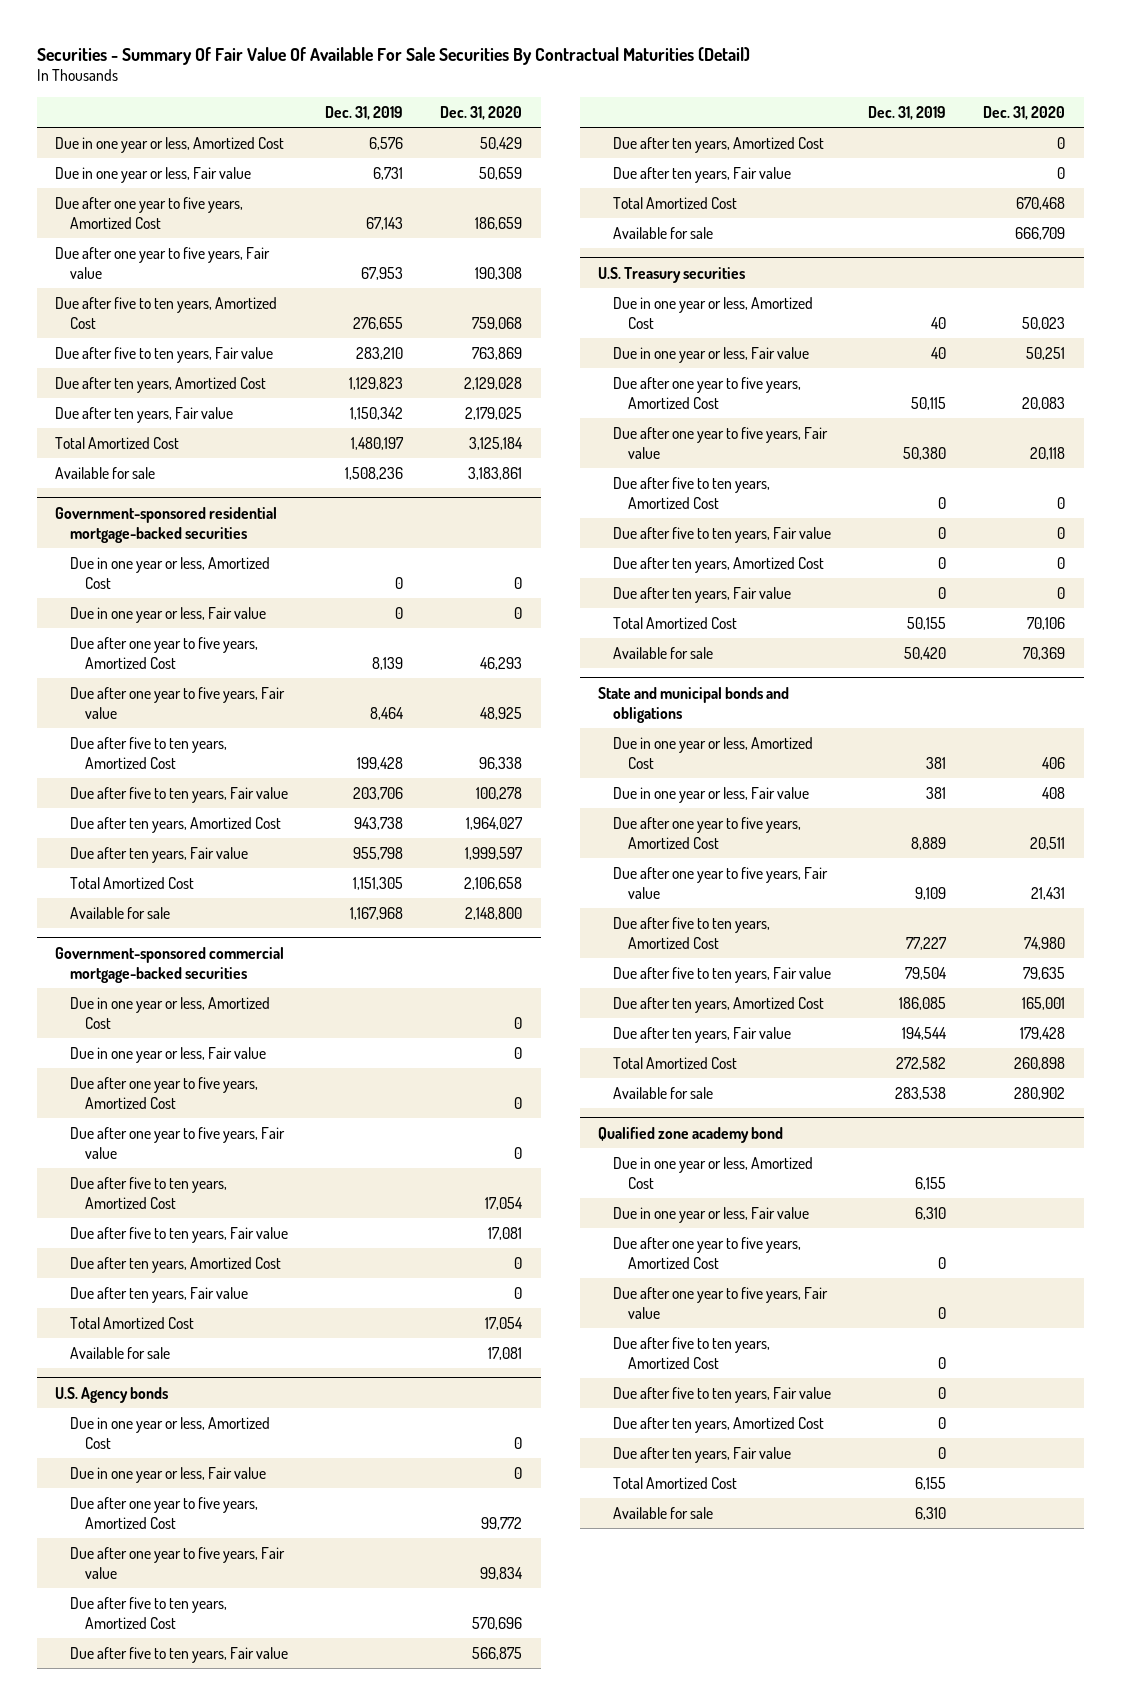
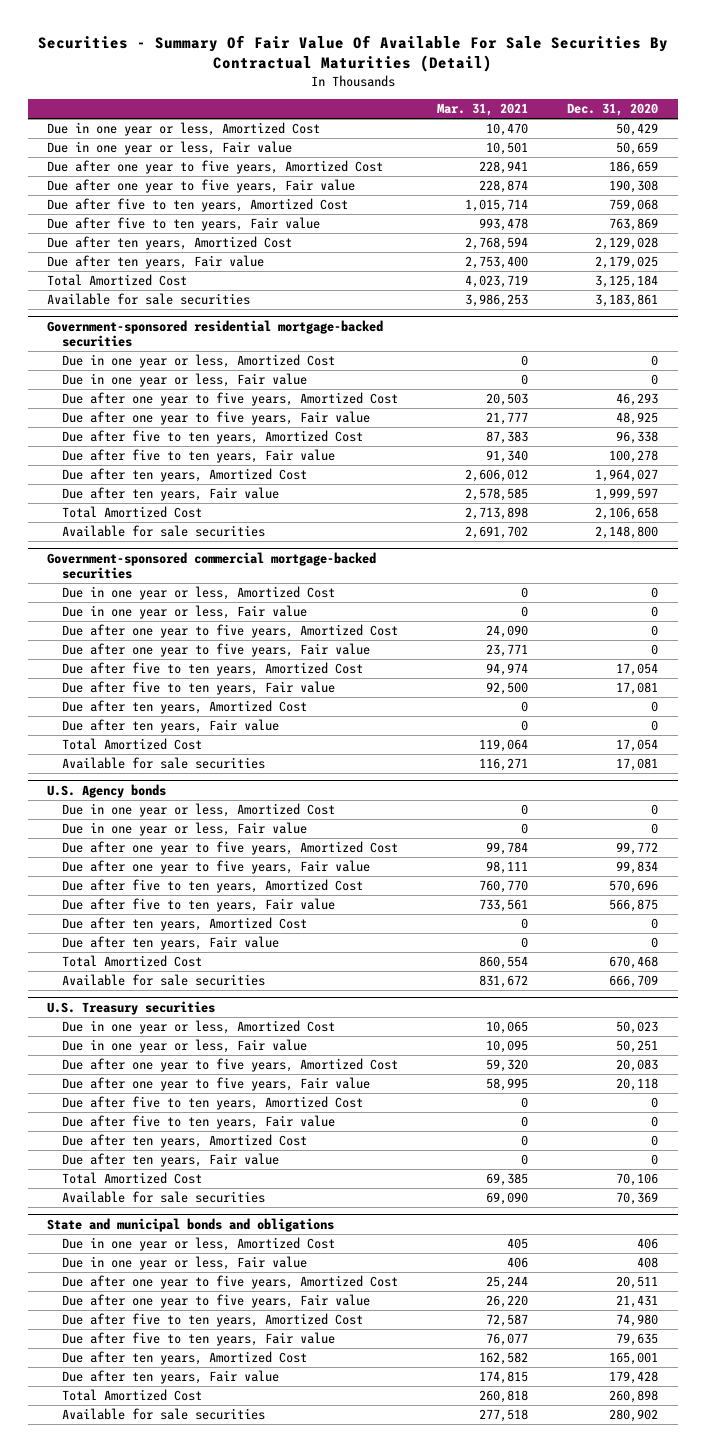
- | Dec. 31, 2019 | Dec. 31, 2020
+ | Mar. 31, 2021 | Dec. 31, 2020
- Available for sale | 1,508,236 | 3,183,861
+ Available for sale securities | 3,986,253 | 3,183,861
@ Government-sponsored residential mortgage-backed securities
- Available for sale | 1,167,968 | 2,148,800
+ Available for sale securities | 2,691,702 | 2,148,800
@ Government-sponsored commercial mortgage-backed securities
- Available for sale | | 17,081
+ Available for sale securities | 116,271 | 17,081
@ U.S. Agency bonds
- Available for sale | | 666,709
+ Available for sale securities | 831,672 | 666,709
@ U.S. Treasury securities
- Available for sale | 50,420 | 70,369
+ Available for sale securities | 69,090 | 70,369
@ State and municipal bonds and obligations
- Available for sale | 283,538 | 280,902
- Qualified zone academy bond
- Due in one year or less, Amortized Cost | 6,155 |
- Due in one year or less, Fair value | 6,310 |
- Due after one year to five years, Amortized Cost | 0 |
- Due after one year to five years, Fair value | 0 |
- Due after five to ten years, Amortized Cost | 0 |
- Due after five to ten years, Fair value | 0 |
- Due after ten years, Amortized Cost | 0 |
- Due after ten years, Fair value | 0 |
- Total Amortized Cost | 6,155 |
- Available for sale | 6,310 |
@ State and municipal bonds and obligations
+ Available for sale securities | 277,518 | 280,902

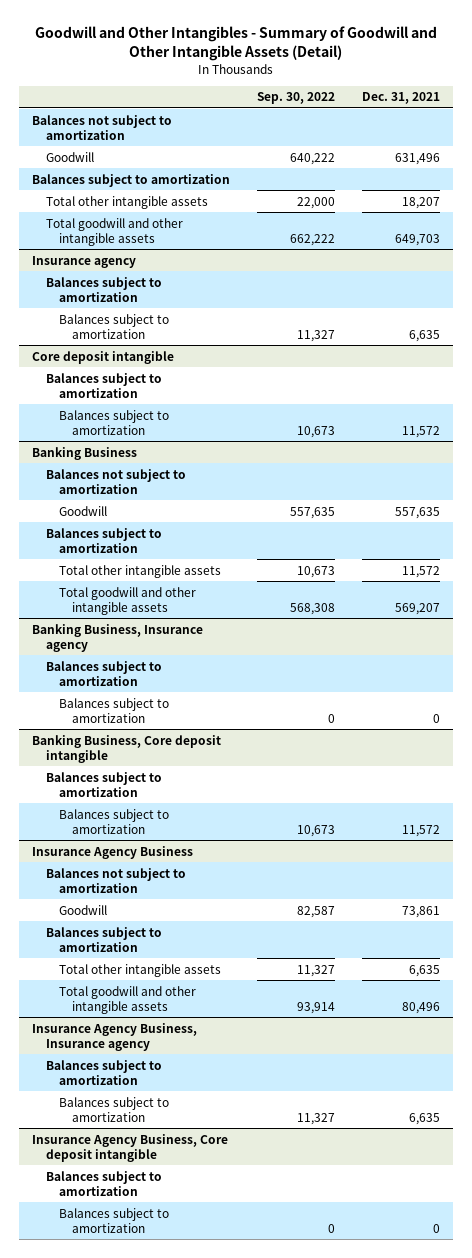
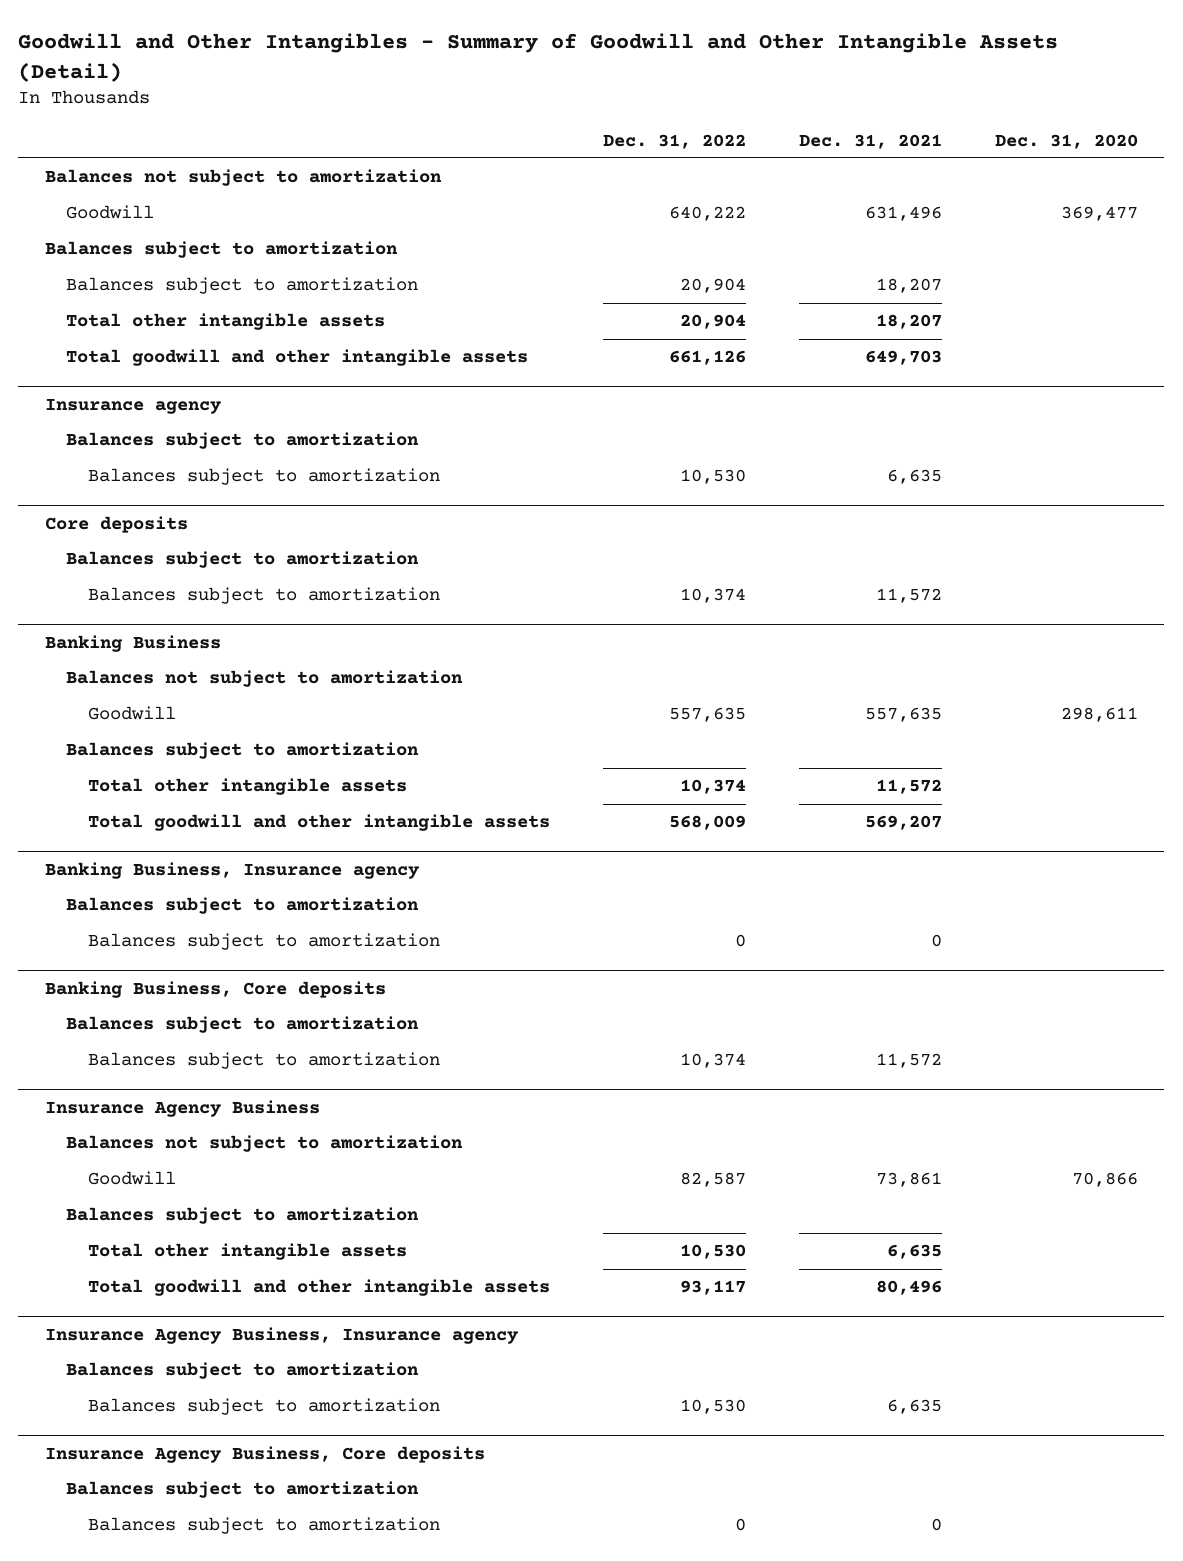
- | Sep. 30, 2022 | Dec. 31, 2021
+ | Dec. 31, 2022 | Dec. 31, 2021 | Dec. 31, 2020
+ Balances subject to amortization | 20,904 | 18,207 |
- Core deposit intangible
+ Core deposits
- Banking Business, Core deposit intangible
+ Banking Business, Core deposits
- Insurance Agency Business, Core deposit intangible
+ Insurance Agency Business, Core deposits

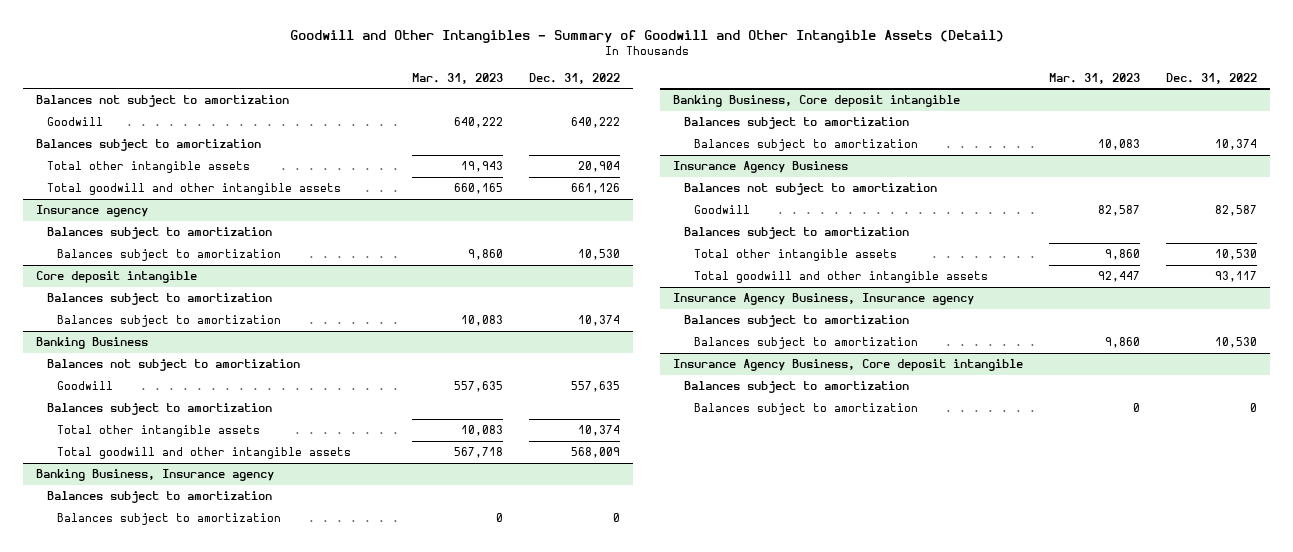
- | Dec. 31, 2022 | Dec. 31, 2021 | Dec. 31, 2020
+ | Mar. 31, 2023 | Dec. 31, 2022
- Balances subject to amortization | 20,904 | 18,207 |
- Core deposits
+ Core deposit intangible
- Banking Business, Core deposits
+ Banking Business, Core deposit intangible
- Insurance Agency Business, Core deposits
+ Insurance Agency Business, Core deposit intangible

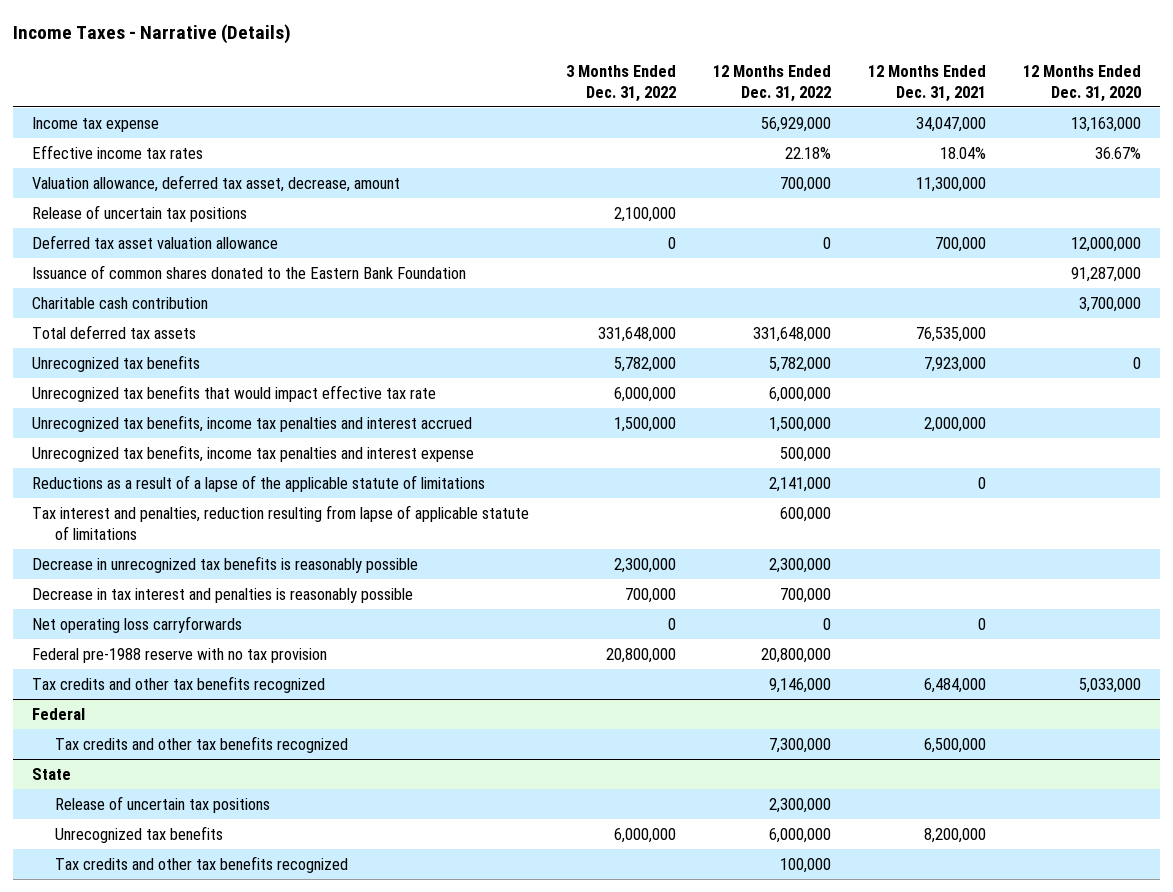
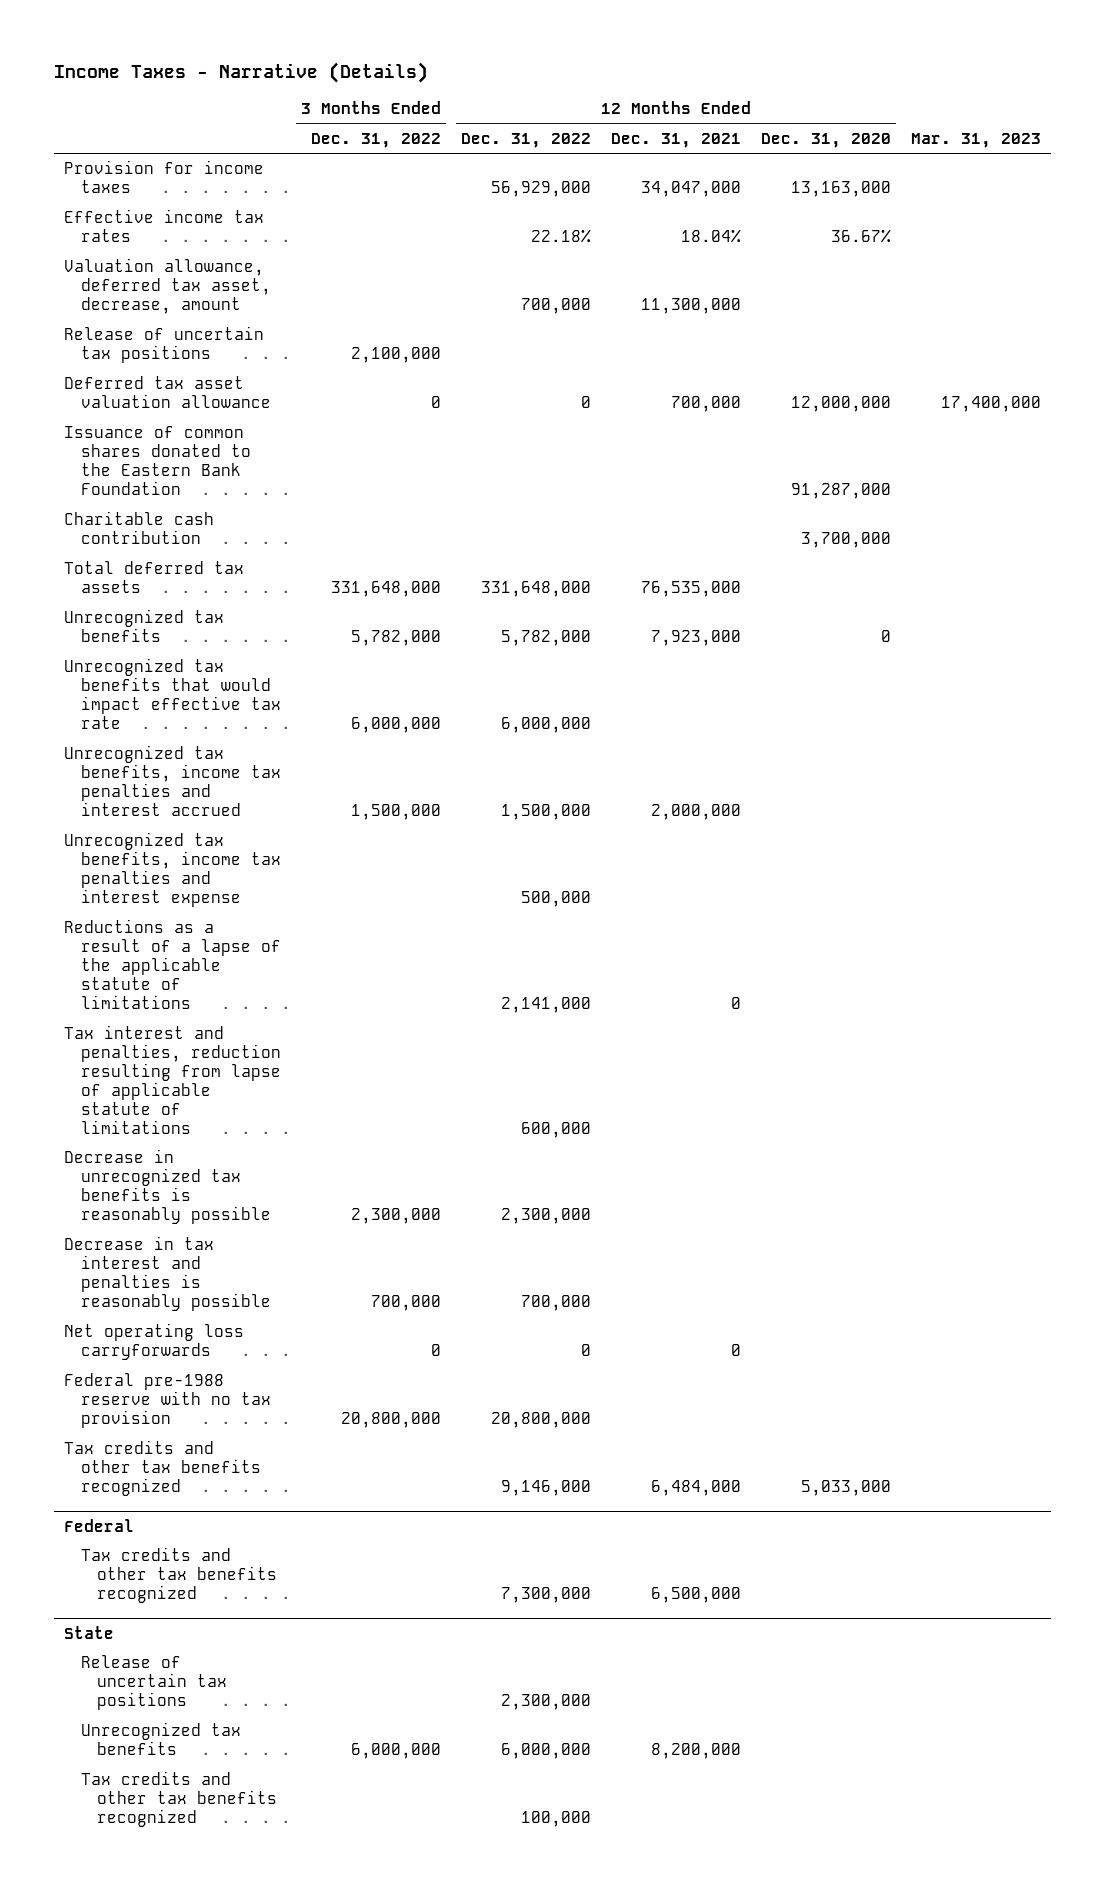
- | 3 Months Ended Dec. 31, 2022 | 12 Months Ended Dec. 31, 2022 | 12 Months Ended Dec. 31, 2021 | 12 Months Ended Dec. 31, 2020
+ | 3 Months Ended Dec. 31, 2022 | 12 Months Ended Dec. 31, 2022 | 12 Months Ended Dec. 31, 2021 | 12 Months Ended Dec. 31, 2020 | Mar. 31, 2023
- Income tax expense | | 56,929,000 | 34,047,000 | 13,163,000
+ Provision for income taxes | | 56,929,000 | 34,047,000 | 13,163,000 |

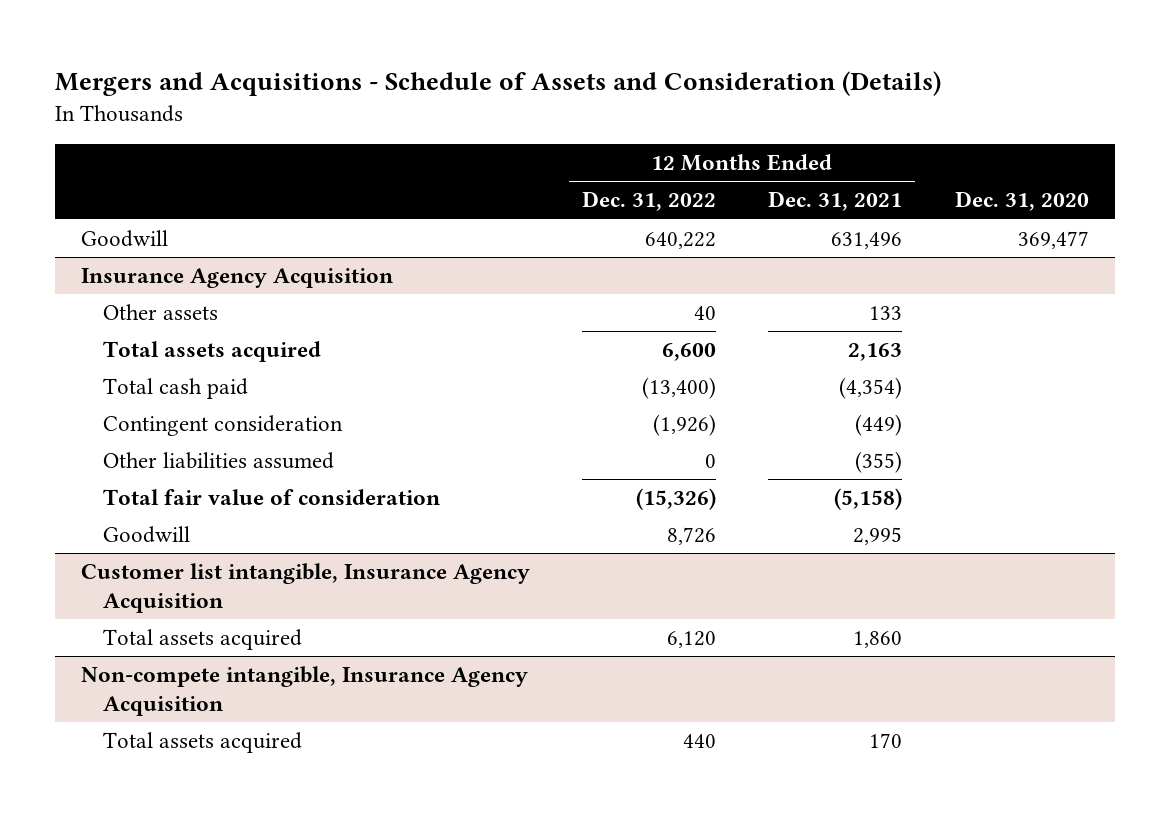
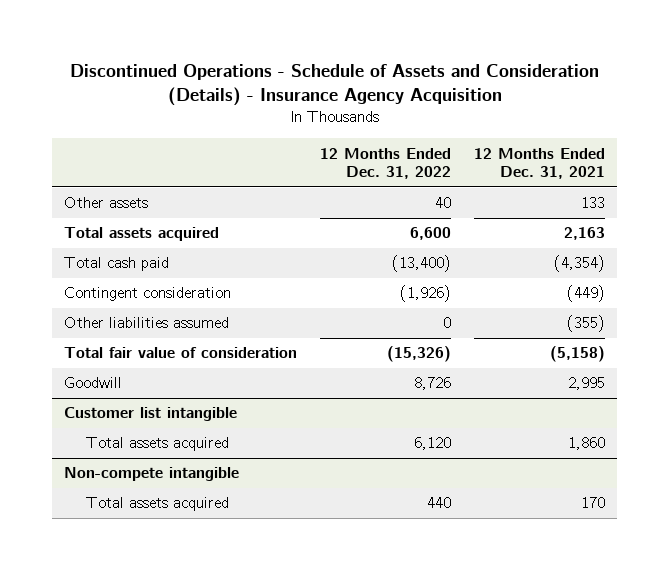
- Mergers and Acquisitions - Schedule of Assets and Consideration (Details)
+ Discontinued Operations - Schedule of Assets and Consideration (Details) - Insurance Agency Acquisition
- | 12 Months Ended Dec. 31, 2022 | 12 Months Ended Dec. 31, 2021 | Dec. 31, 2020
+ | 12 Months Ended Dec. 31, 2022 | 12 Months Ended Dec. 31, 2021
- Goodwill | 640,222 | 631,496 | 369,477
- Insurance Agency Acquisition
- Customer list intangible, Insurance Agency Acquisition
+ Customer list intangible
- Non-compete intangible, Insurance Agency Acquisition
+ Non-compete intangible

